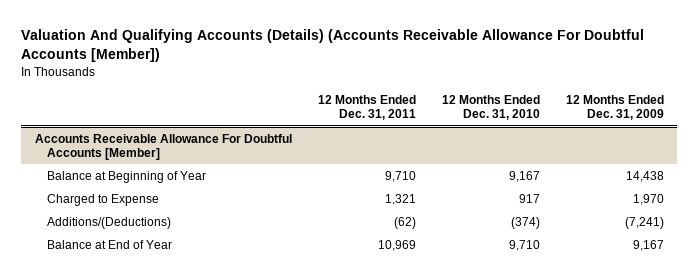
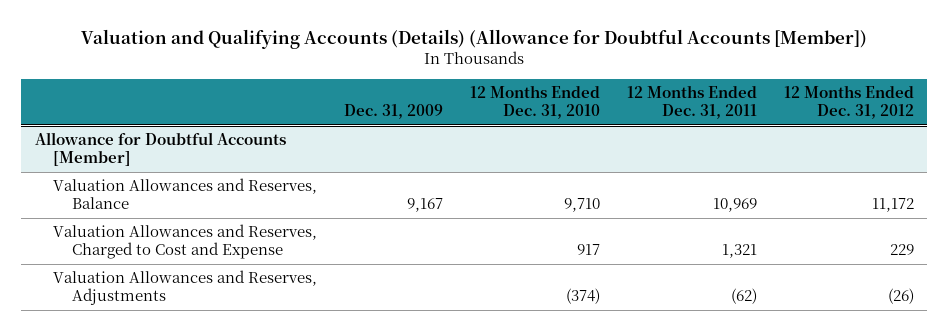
- Valuation And Qualifying Accounts (Details) (Accounts Receivable Allowance For Doubtful Accounts [Member])
+ Valuation and Qualifying Accounts (Details) (Allowance for Doubtful Accounts [Member])
- | 12 Months Ended Dec. 31, 2011 | 12 Months Ended Dec. 31, 2010 | 12 Months Ended Dec. 31, 2009
+ | Dec. 31, 2009 | 12 Months Ended Dec. 31, 2010 | 12 Months Ended Dec. 31, 2011 | 12 Months Ended Dec. 31, 2012
- Accounts Receivable Allowance For Doubtful Accounts [Member]
- Balance at Beginning of Year | 9,710 | 9,167 | 14,438
- Charged to Expense | 1,321 | 917 | 1,970
- Additions/(Deductions) | (62) | (374) | (7,241)
- Balance at End of Year | 10,969 | 9,710 | 9,167
+ Allowance for Doubtful Accounts [Member]
+ Valuation Allowances and Reserves, Balance | 9,167 | 9,710 | 10,969 | 11,172
+ Valuation Allowances and Reserves, Charged to Cost and Expense | | 917 | 1,321 | 229
+ Valuation Allowances and Reserves, Adjustments | | (374) | (62) | (26)

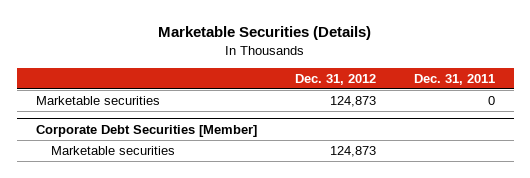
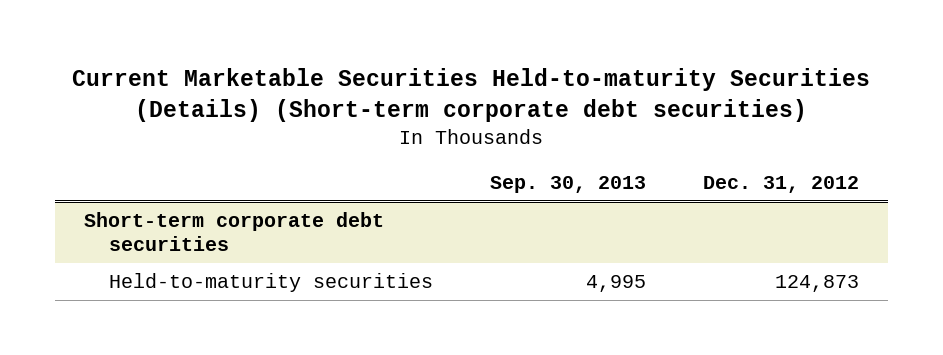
- Marketable Securities (Details)
+ Current Marketable Securities Held-to-maturity Securities (Details) (Short-term corporate debt securities)
- | Dec. 31, 2012 | Dec. 31, 2011
+ | Sep. 30, 2013 | Dec. 31, 2012
- Marketable securities | 124,873 | 0
- Corporate Debt Securities [Member]
- Marketable securities | 124,873 |
+ Short-term corporate debt securities
+ Held-to-maturity securities | 4,995 | 124,873

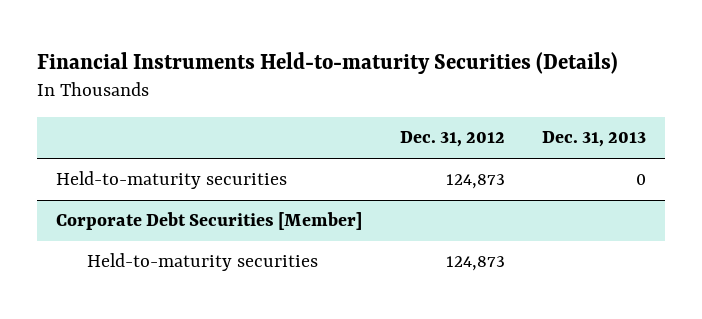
- Current Marketable Securities Held-to-maturity Securities (Details) (Short-term corporate debt securities)
+ Financial Instruments Held-to-maturity Securities (Details)
- | Sep. 30, 2013 | Dec. 31, 2012
+ | Dec. 31, 2012 | Dec. 31, 2013
- Short-term corporate debt securities
+ Corporate Debt Securities [Member]
+ Held-to-maturity securities | 124,873 |

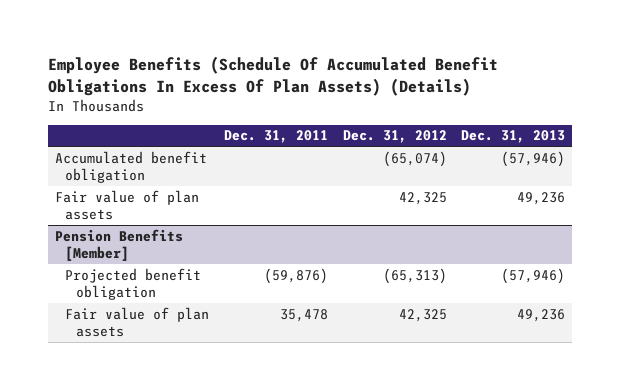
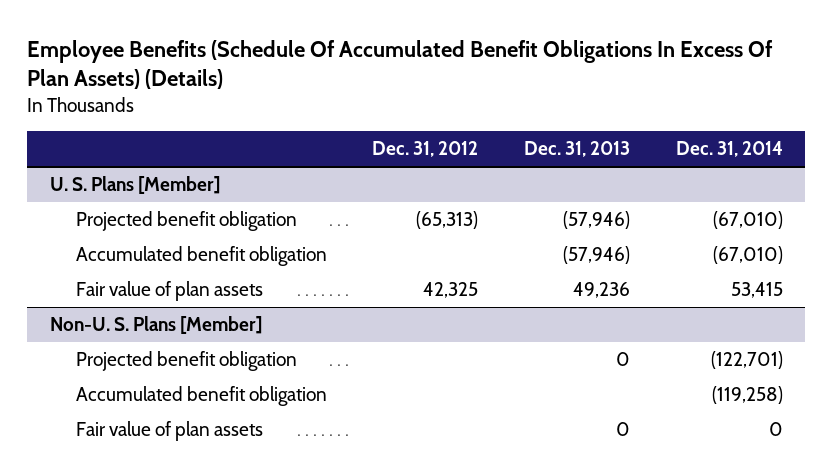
- | Dec. 31, 2011 | Dec. 31, 2012 | Dec. 31, 2013
+ | Dec. 31, 2012 | Dec. 31, 2013 | Dec. 31, 2014
- Accumulated benefit obligation | | (65,074) | (57,946)
- Fair value of plan assets | | 42,325 | 49,236
- Pension Benefits [Member]
+ U. S. Plans [Member]
+ Accumulated benefit obligation | | (57,946) | (67,010)
+ Non-U. S. Plans [Member]
+ Projected benefit obligation | | 0 | (122,701)
+ Accumulated benefit obligation | | | (119,258)
+ Fair value of plan assets | | 0 | 0

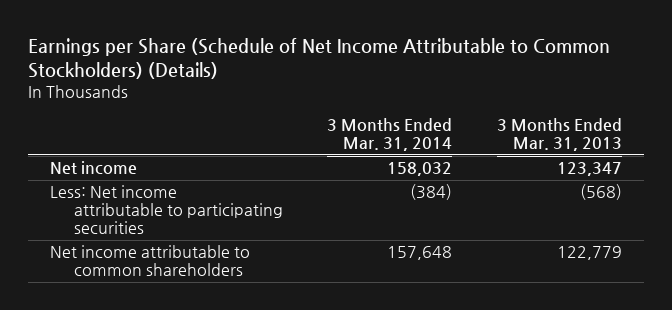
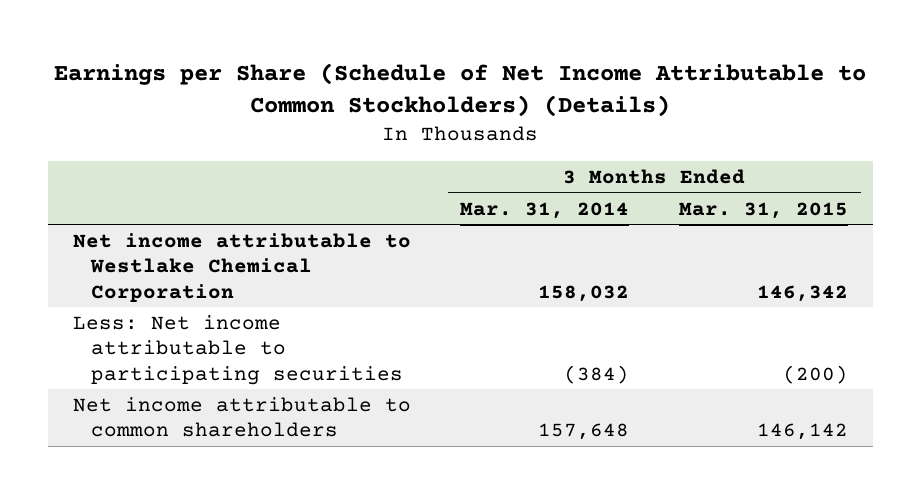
- | 3 Months Ended Mar. 31, 2014 | 3 Months Ended Mar. 31, 2013
+ | 3 Months Ended Mar. 31, 2014 | 3 Months Ended Mar. 31, 2015
- Net income | 158,032 | 123,347
+ Net income attributable to Westlake Chemical Corporation | 158,032 | 146,342

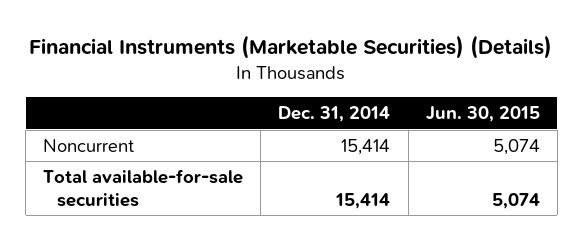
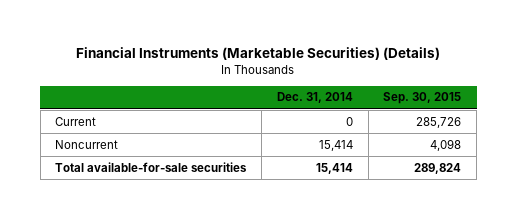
- | Dec. 31, 2014 | Jun. 30, 2015
+ | Dec. 31, 2014 | Sep. 30, 2015
+ Current | 0 | 285,726

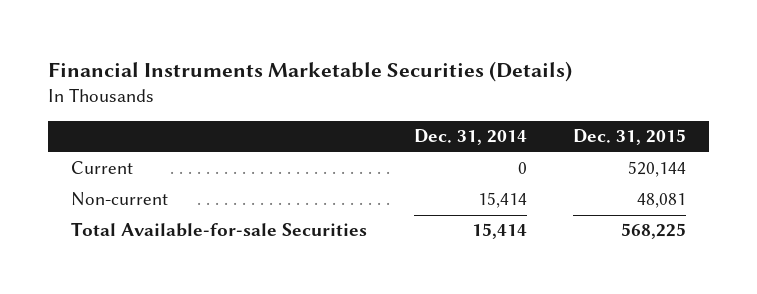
- Financial Instruments (Marketable Securities) (Details)
+ Financial Instruments Marketable Securities (Details)
- | Dec. 31, 2014 | Sep. 30, 2015
+ | Dec. 31, 2014 | Dec. 31, 2015
- Noncurrent | 15,414 | 4,098
- Total available-for-sale securities | 15,414 | 289,824
+ Non-current | 15,414 | 48,081
+ Total Available-for-sale Securities | 15,414 | 568,225

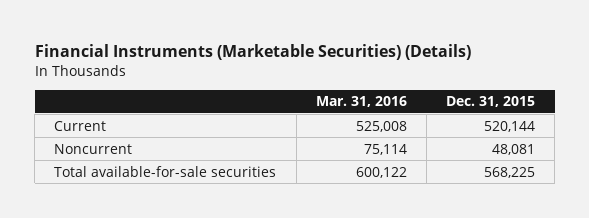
- Financial Instruments Marketable Securities (Details)
+ Financial Instruments (Marketable Securities) (Details)
- | Dec. 31, 2014 | Dec. 31, 2015
+ | Mar. 31, 2016 | Dec. 31, 2015
- Non-current | 15,414 | 48,081
- Total Available-for-sale Securities | 15,414 | 568,225
+ Noncurrent | 75,114 | 48,081
+ Total available-for-sale securities | 600,122 | 568,225

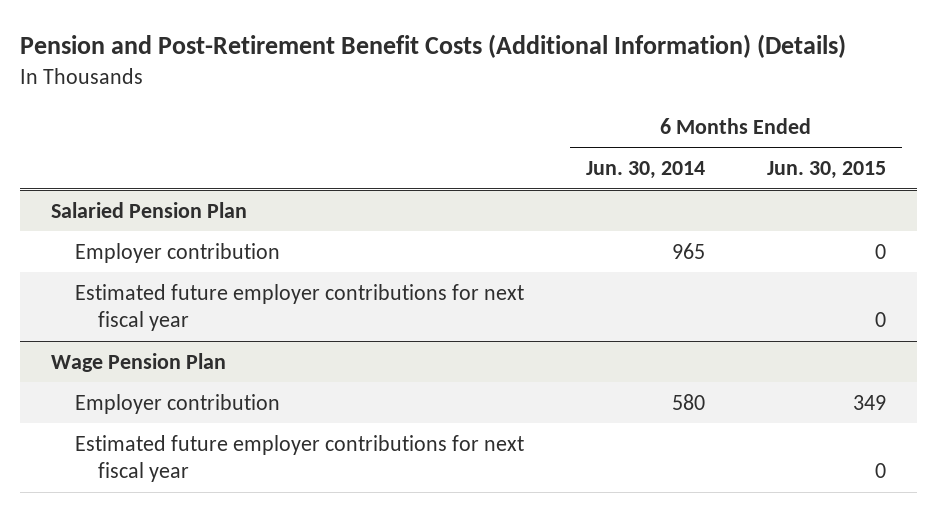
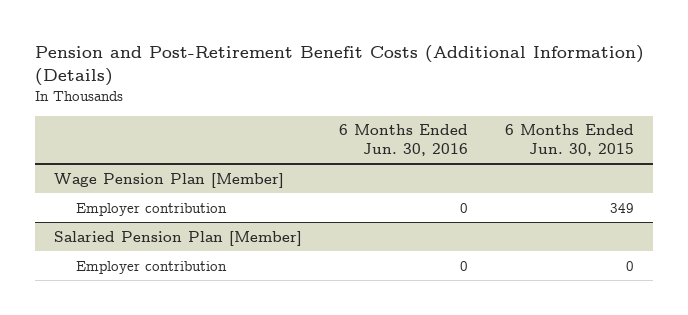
- | 6 Months Ended Jun. 30, 2014 | 6 Months Ended Jun. 30, 2015
+ | 6 Months Ended Jun. 30, 2016 | 6 Months Ended Jun. 30, 2015
- Salaried Pension Plan
- Employer contribution | 965 | 0
- Estimated future employer contributions for next fiscal year | | 0
- Wage Pension Plan
+ Wage Pension Plan [Member]
- Estimated future employer contributions for next fiscal year | | 0
+ Salaried Pension Plan [Member]
+ Employer contribution | 0 | 0

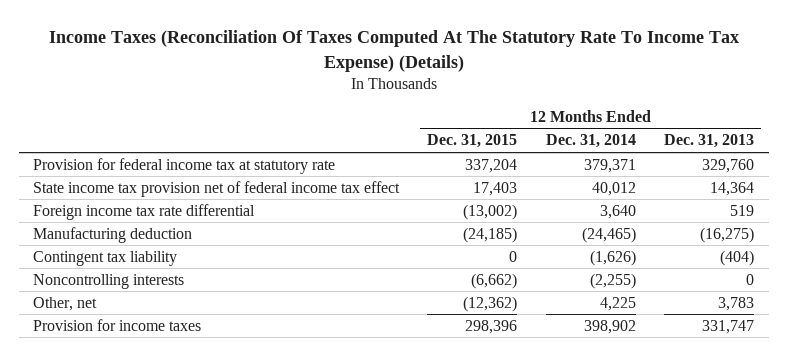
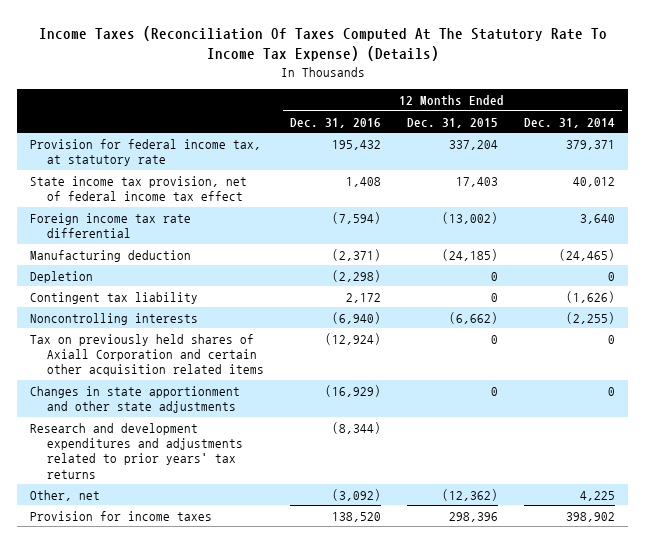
- | 12 Months Ended Dec. 31, 2015 | 12 Months Ended Dec. 31, 2014 | 12 Months Ended Dec. 31, 2013
+ | 12 Months Ended Dec. 31, 2016 | 12 Months Ended Dec. 31, 2015 | 12 Months Ended Dec. 31, 2014
- Provision for federal income tax at statutory rate | 337,204 | 379,371 | 329,760
- State income tax provision net of federal income tax effect | 17,403 | 40,012 | 14,364
+ Provision for federal income tax, at statutory rate | 195,432 | 337,204 | 379,371
+ State income tax provision, net of federal income tax effect | 1,408 | 17,403 | 40,012
+ Depletion | (2,298) | 0 | 0
+ Tax on previously held shares of Axiall Corporation and certain other acquisition related items | (12,924) | 0 | 0
+ Changes in state apportionment and other state adjustments | (16,929) | 0 | 0
+ Research and development expenditures and adjustments related to prior years' tax returns | (8,344) | |

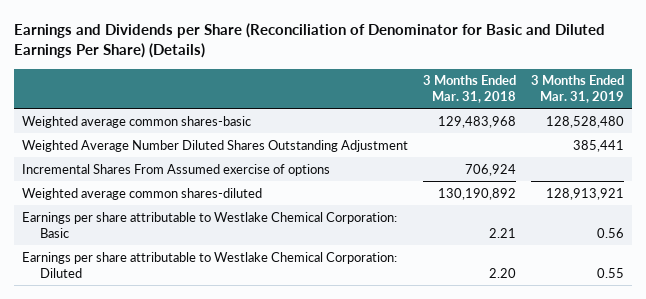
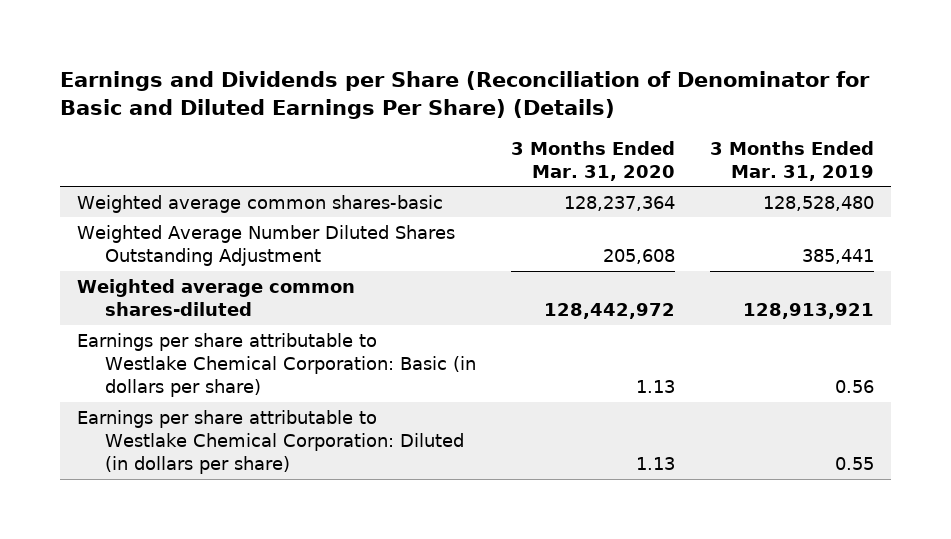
- | 3 Months Ended Mar. 31, 2018 | 3 Months Ended Mar. 31, 2019
+ | 3 Months Ended Mar. 31, 2020 | 3 Months Ended Mar. 31, 2019
- Incremental Shares From Assumed exercise of options | 706,924 |
- Earnings per share attributable to Westlake Chemical Corporation: Basic | 2.21 | 0.56
- Earnings per share attributable to Westlake Chemical Corporation: Diluted | 2.20 | 0.55
+ Earnings per share attributable to Westlake Chemical Corporation: Basic (in dollars per share) | 1.13 | 0.56
+ Earnings per share attributable to Westlake Chemical Corporation: Diluted (in dollars per share) | 1.13 | 0.55

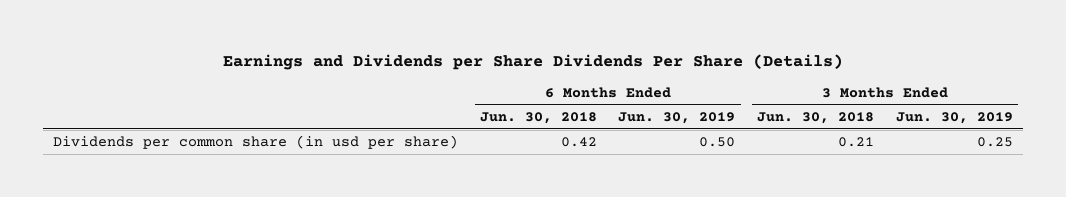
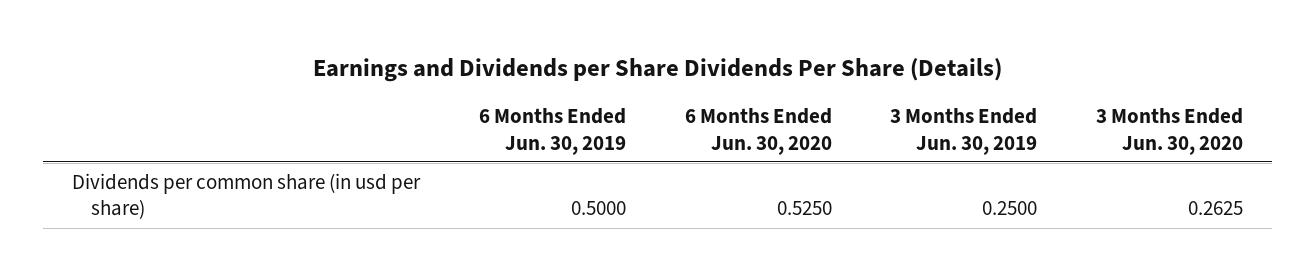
- | 6 Months Ended Jun. 30, 2018 | 6 Months Ended Jun. 30, 2019 | 3 Months Ended Jun. 30, 2018 | 3 Months Ended Jun. 30, 2019
+ | 6 Months Ended Jun. 30, 2019 | 6 Months Ended Jun. 30, 2020 | 3 Months Ended Jun. 30, 2019 | 3 Months Ended Jun. 30, 2020
- Dividends per common share (in usd per share) | 0.42 | 0.50 | 0.21 | 0.25
+ Dividends per common share (in usd per share) | 0.5000 | 0.5250 | 0.2500 | 0.2625

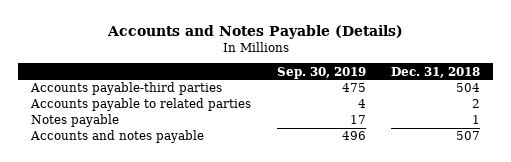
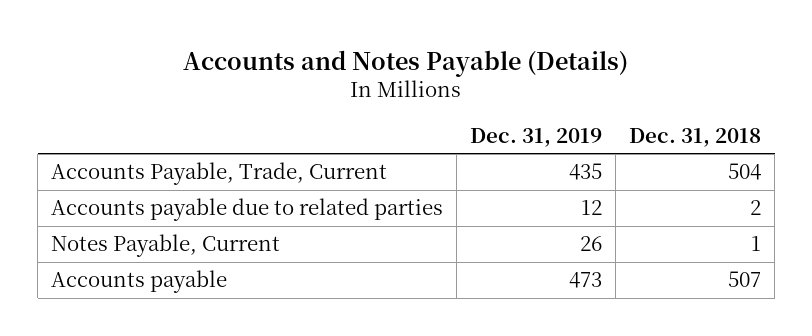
- | Sep. 30, 2019 | Dec. 31, 2018
+ | Dec. 31, 2019 | Dec. 31, 2018
- Accounts payable-third parties | 475 | 504
- Accounts payable to related parties | 4 | 2
- Notes payable | 17 | 1
- Accounts and notes payable | 496 | 507
+ Accounts Payable, Trade, Current | 435 | 504
+ Accounts payable due to related parties | 12 | 2
+ Notes Payable, Current | 26 | 1
+ Accounts payable | 473 | 507

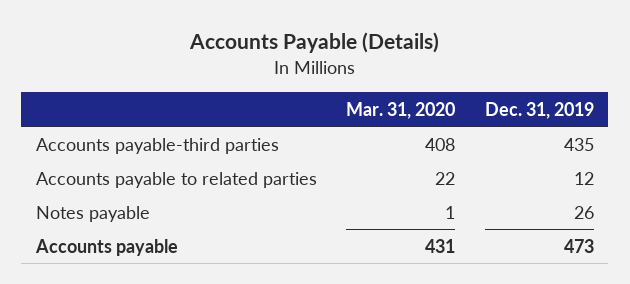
- Accounts and Notes Payable (Details)
+ Accounts Payable (Details)
- | Dec. 31, 2019 | Dec. 31, 2018
+ | Mar. 31, 2020 | Dec. 31, 2019
- Accounts Payable, Trade, Current | 435 | 504
- Accounts payable due to related parties | 12 | 2
- Notes Payable, Current | 26 | 1
+ Accounts payable-third parties | 408 | 435
+ Accounts payable to related parties | 22 | 12
+ Notes payable | 1 | 26

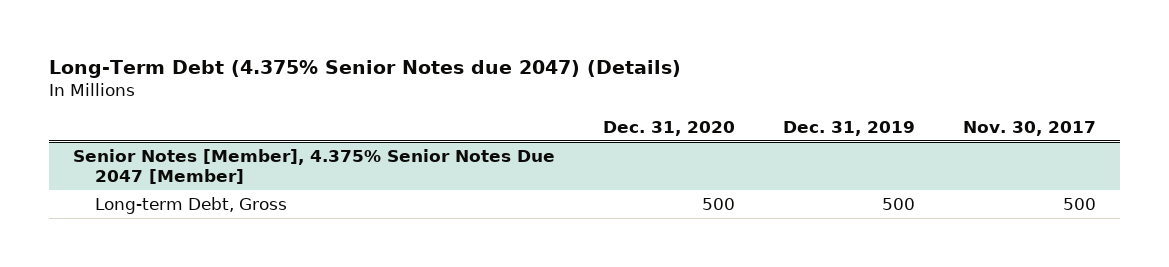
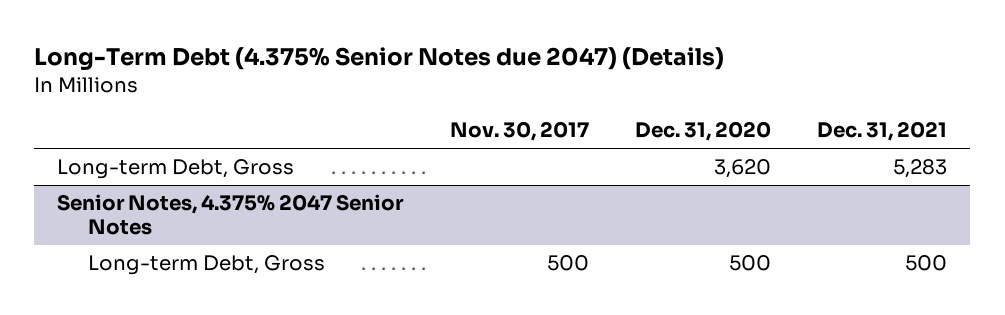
- | Dec. 31, 2020 | Dec. 31, 2019 | Nov. 30, 2017
+ | Nov. 30, 2017 | Dec. 31, 2020 | Dec. 31, 2021
- Senior Notes [Member], 4.375% Senior Notes Due 2047 [Member]
+ Long-term Debt, Gross | | 3,620 | 5,283
+ Senior Notes, 4.375% 2047 Senior Notes

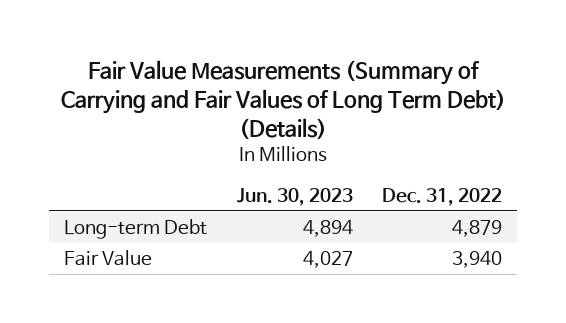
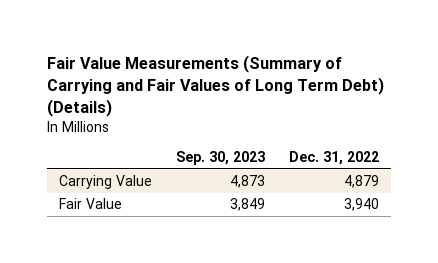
- | Jun. 30, 2023 | Dec. 31, 2022
+ | Sep. 30, 2023 | Dec. 31, 2022
- Long-term Debt | 4,894 | 4,879
+ Carrying Value | 4,873 | 4,879

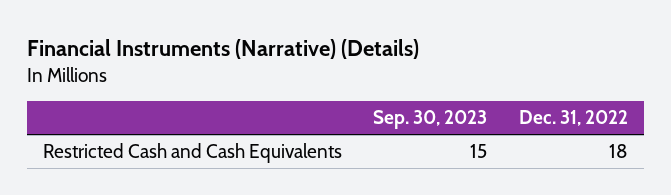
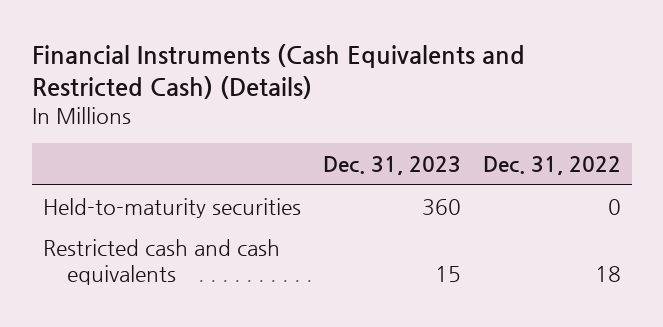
- Financial Instruments (Narrative) (Details)
+ Financial Instruments (Cash Equivalents and Restricted Cash) (Details)
- | Sep. 30, 2023 | Dec. 31, 2022
+ | Dec. 31, 2023 | Dec. 31, 2022
- Restricted Cash and Cash Equivalents | 15 | 18
+ Held-to-maturity securities | 360 | 0
+ Restricted cash and cash equivalents | 15 | 18

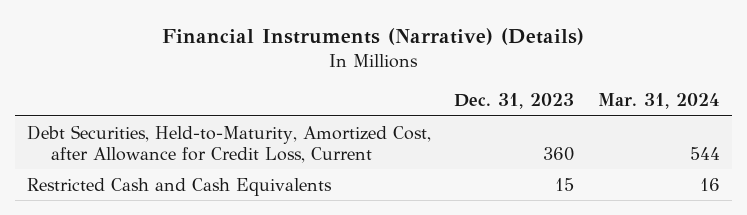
- Financial Instruments (Cash Equivalents and Restricted Cash) (Details)
+ Financial Instruments (Narrative) (Details)
- | Dec. 31, 2023 | Dec. 31, 2022
+ | Dec. 31, 2023 | Mar. 31, 2024
- Held-to-maturity securities | 360 | 0
- Restricted cash and cash equivalents | 15 | 18
+ Debt Securities, Held-to-Maturity, Amortized Cost, after Allowance for Credit Loss, Current | 360 | 544
+ Restricted Cash and Cash Equivalents | 15 | 16

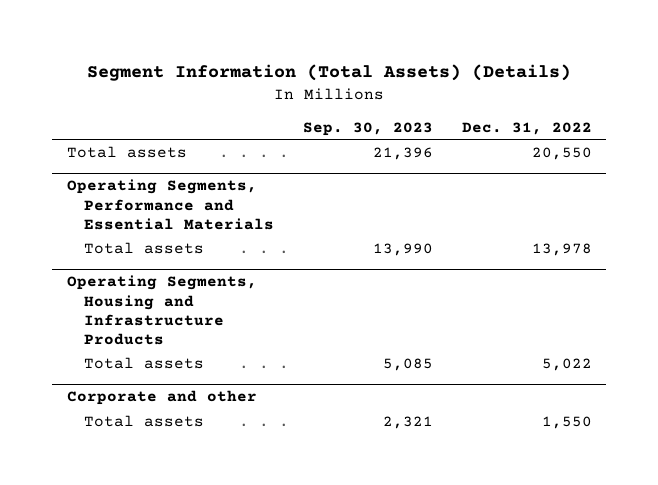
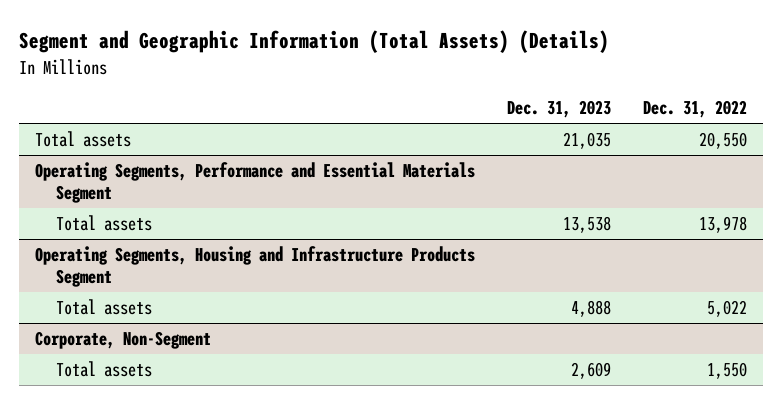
- Segment Information (Total Assets) (Details)
+ Segment and Geographic Information (Total Assets) (Details)
- | Sep. 30, 2023 | Dec. 31, 2022
+ | Dec. 31, 2023 | Dec. 31, 2022
- Operating Segments, Performance and Essential Materials
+ Operating Segments, Performance and Essential Materials Segment
- Operating Segments, Housing and Infrastructure Products
+ Operating Segments, Housing and Infrastructure Products Segment
- Corporate and other
+ Corporate, Non-Segment

